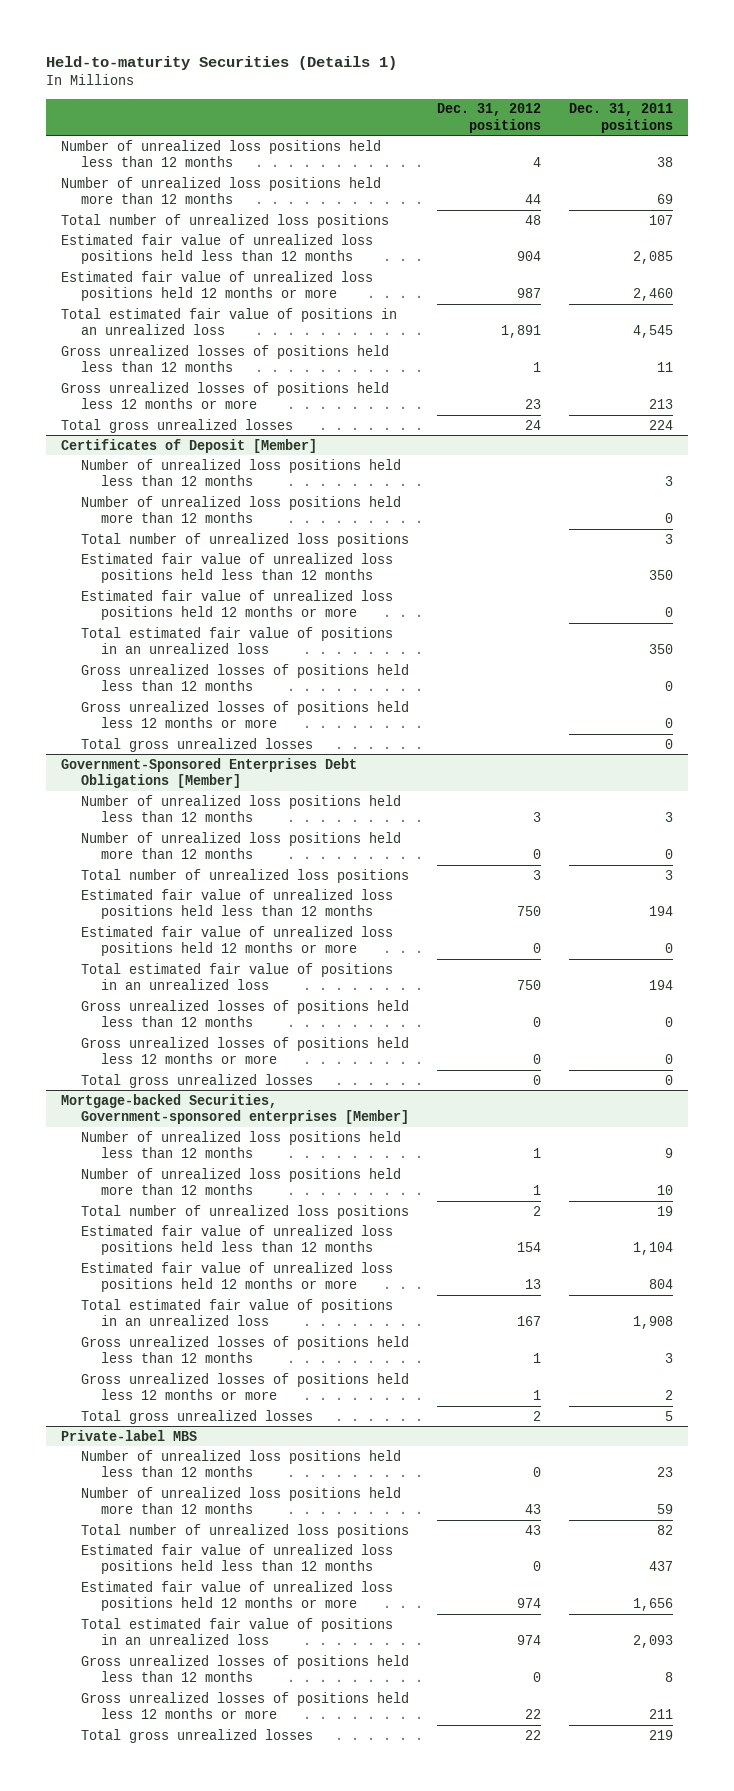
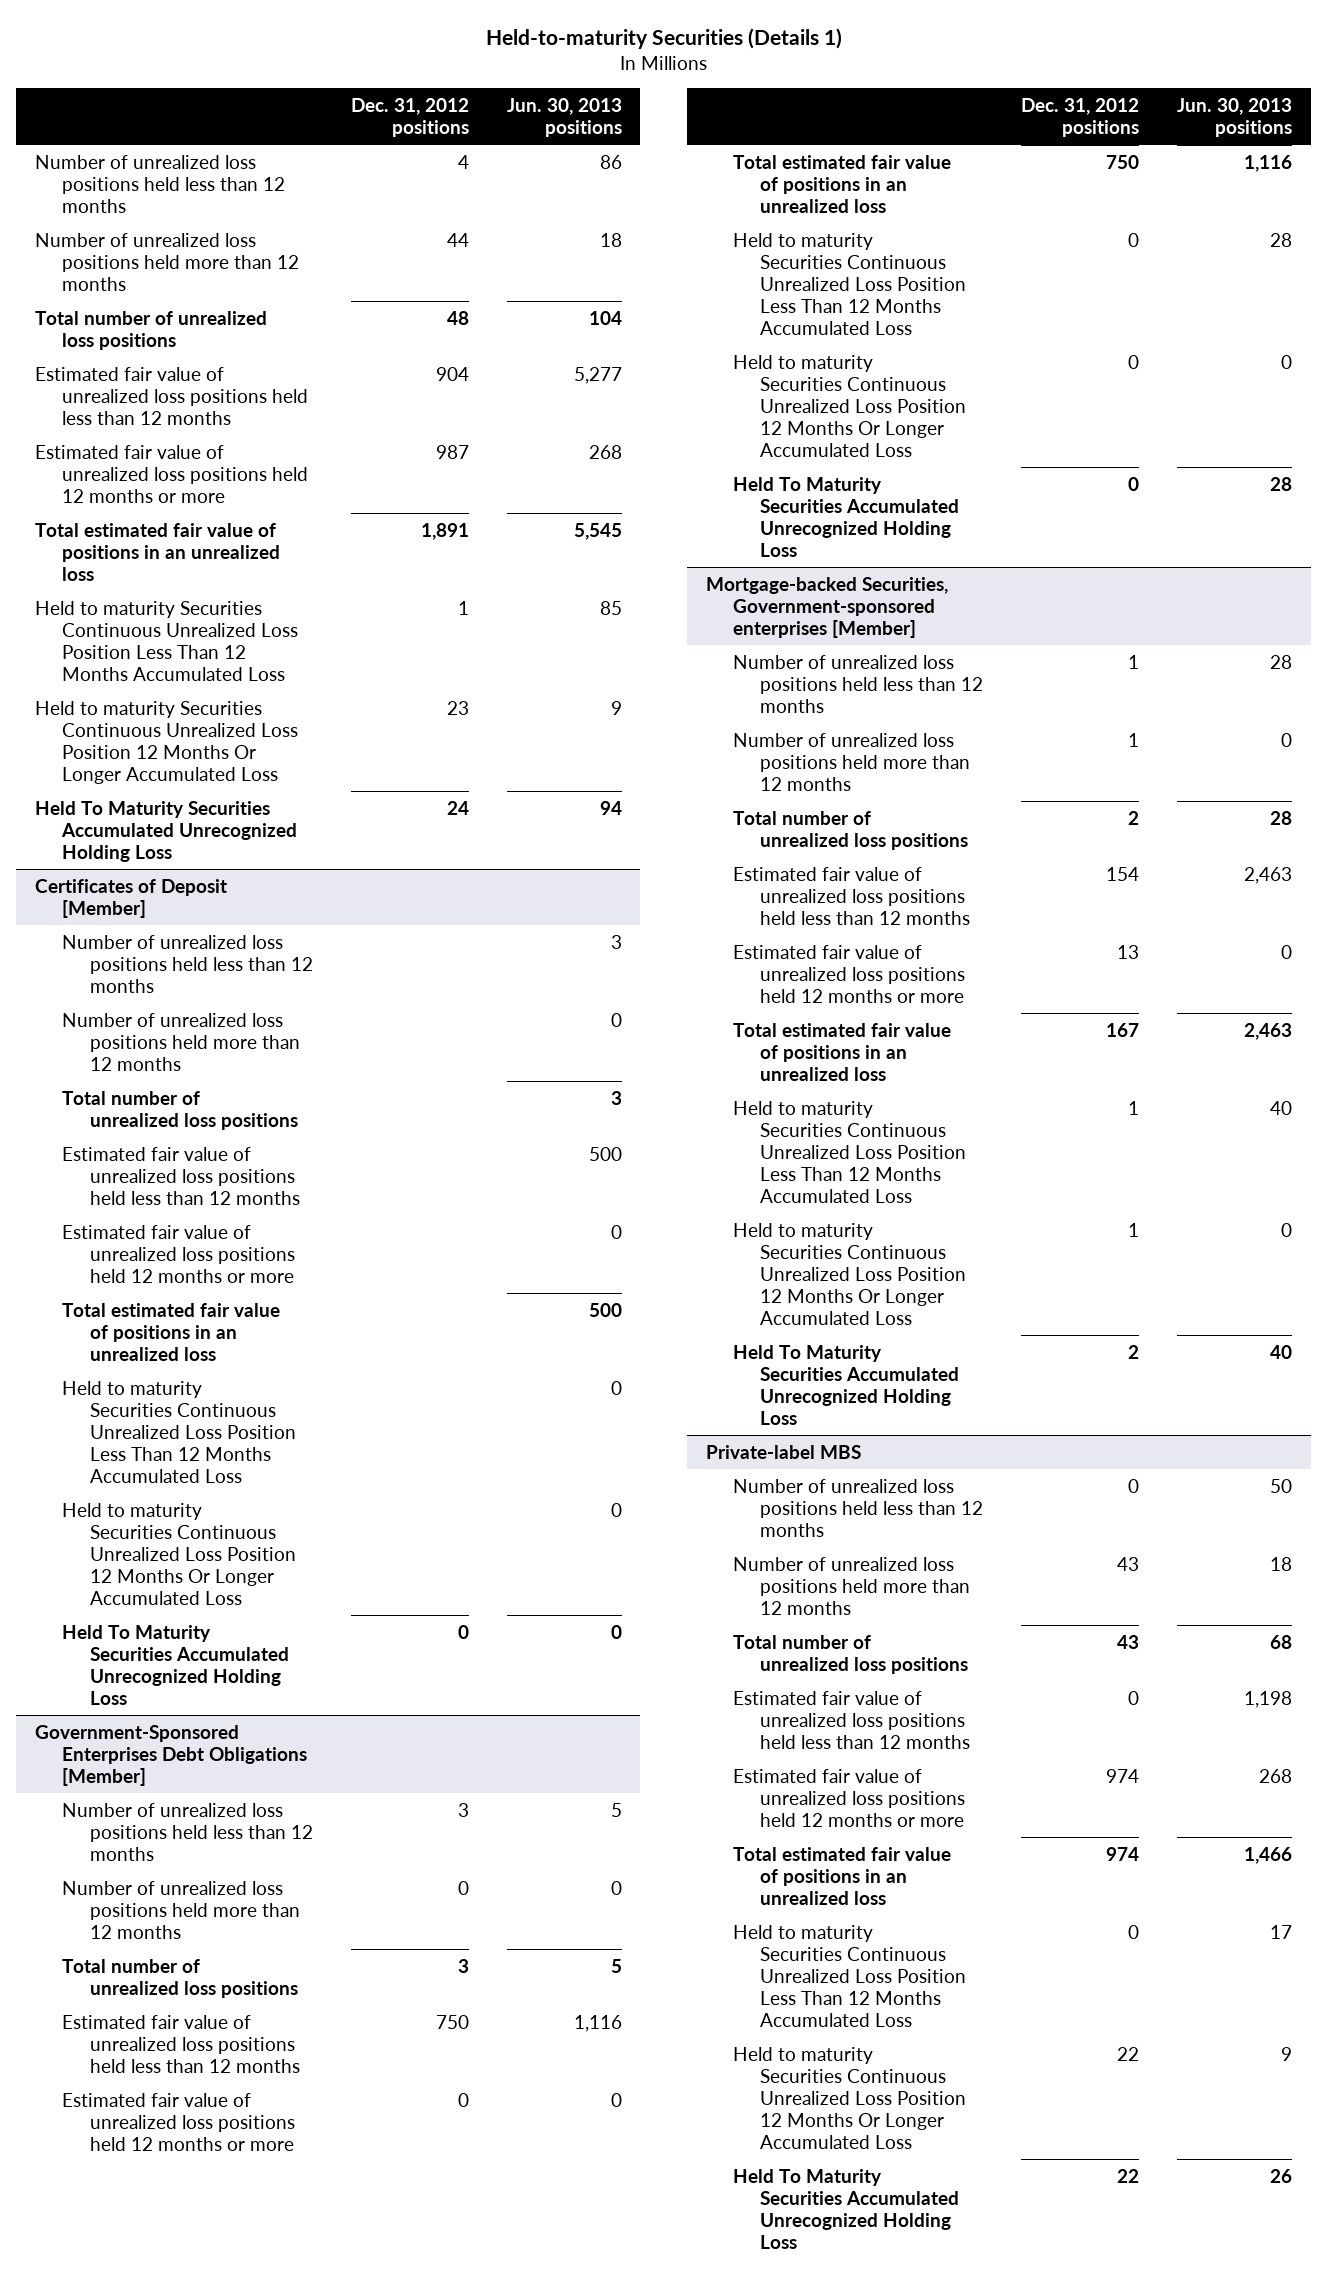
- | Dec. 31, 2012 positions | Dec. 31, 2011 positions
+ | Dec. 31, 2012 positions | Jun. 30, 2013 positions
- Gross unrealized losses of positions held less than 12 months | 1 | 11
- Gross unrealized losses of positions held less 12 months or more | 23 | 213
- Total gross unrealized losses | 24 | 224
+ Held to maturity Securities Continuous Unrealized Loss Position Less Than 12 Months Accumulated Loss | 1 | 85
+ Held to maturity Securities Continuous Unrealized Loss Position 12 Months Or Longer Accumulated Loss | 23 | 9
+ Held To Maturity Securities Accumulated Unrecognized Holding Loss | 24 | 94
@ Certificates of Deposit [Member]
- Gross unrealized losses of positions held less than 12 months | | 0
- Gross unrealized losses of positions held less 12 months or more | | 0
- Total gross unrealized losses | | 0
+ Held to maturity Securities Continuous Unrealized Loss Position Less Than 12 Months Accumulated Loss | | 0
+ Held to maturity Securities Continuous Unrealized Loss Position 12 Months Or Longer Accumulated Loss | | 0
+ Held To Maturity Securities Accumulated Unrecognized Holding Loss | 0 | 0
@ Government-Sponsored Enterprises Debt Obligations [Member]
- Gross unrealized losses of positions held less than 12 months | 0 | 0
- Gross unrealized losses of positions held less 12 months or more | 0 | 0
- Total gross unrealized losses | 0 | 0
+ Held to maturity Securities Continuous Unrealized Loss Position Less Than 12 Months Accumulated Loss | 0 | 28
+ Held to maturity Securities Continuous Unrealized Loss Position 12 Months Or Longer Accumulated Loss | 0 | 0
+ Held To Maturity Securities Accumulated Unrecognized Holding Loss | 0 | 28
@ Mortgage-backed Securities, Government-sponsored enterprises [Member]
- Gross unrealized losses of positions held less than 12 months | 1 | 3
- Gross unrealized losses of positions held less 12 months or more | 1 | 2
- Total gross unrealized losses | 2 | 5
+ Held to maturity Securities Continuous Unrealized Loss Position Less Than 12 Months Accumulated Loss | 1 | 40
+ Held to maturity Securities Continuous Unrealized Loss Position 12 Months Or Longer Accumulated Loss | 1 | 0
+ Held To Maturity Securities Accumulated Unrecognized Holding Loss | 2 | 40
@ Private-label MBS
- Gross unrealized losses of positions held less than 12 months | 0 | 8
- Gross unrealized losses of positions held less 12 months or more | 22 | 211
- Total gross unrealized losses | 22 | 219
+ Held to maturity Securities Continuous Unrealized Loss Position Less Than 12 Months Accumulated Loss | 0 | 17
+ Held to maturity Securities Continuous Unrealized Loss Position 12 Months Or Longer Accumulated Loss | 22 | 9
+ Held To Maturity Securities Accumulated Unrecognized Holding Loss | 22 | 26

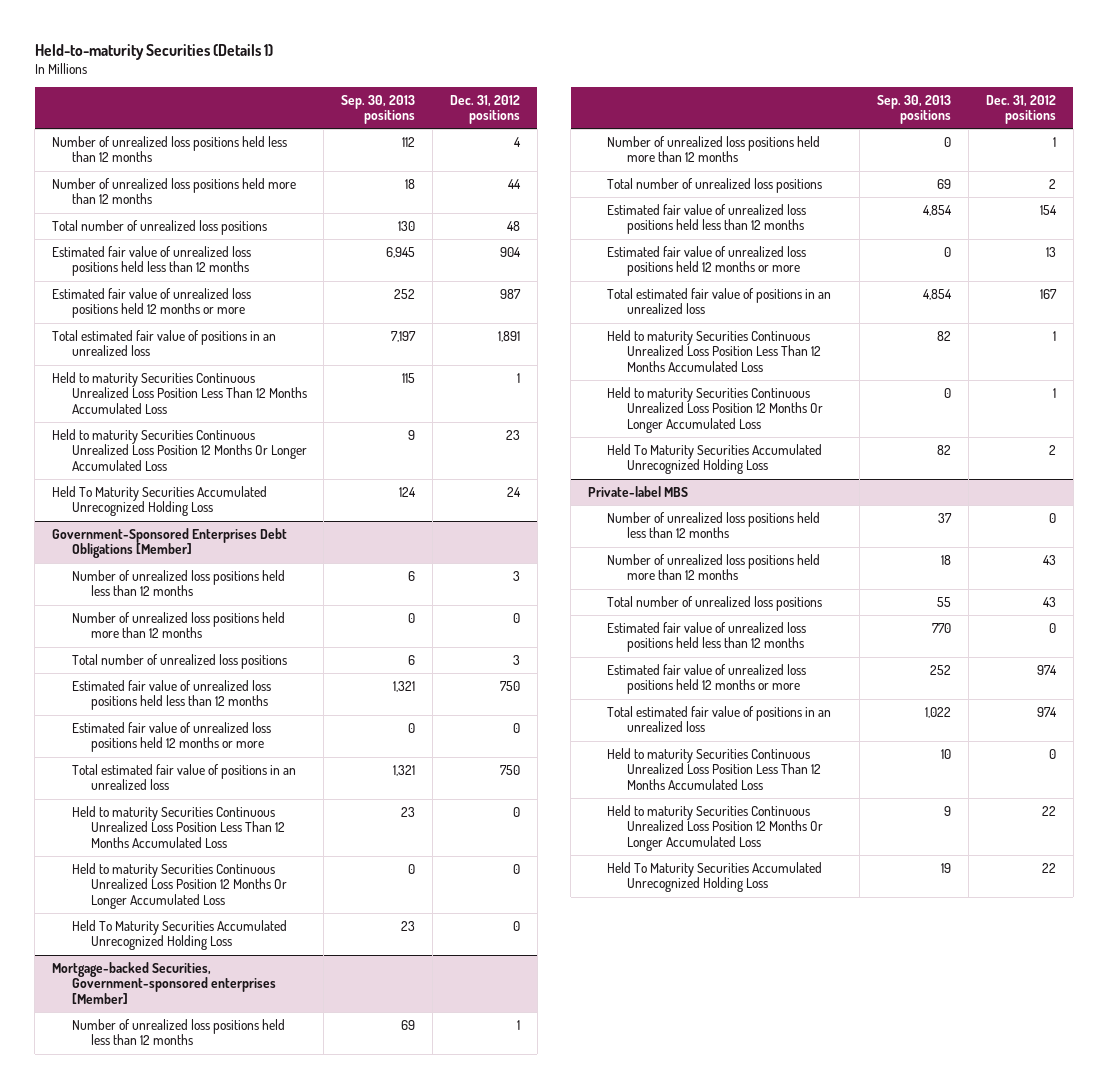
- | Dec. 31, 2012 positions | Jun. 30, 2013 positions
+ | Sep. 30, 2013 positions | Dec. 31, 2012 positions
- Certificates of Deposit [Member]
- Number of unrealized loss positions held less than 12 months | | 3
- Number of unrealized loss positions held more than 12 months | | 0
- Total number of unrealized loss positions | | 3
- Estimated fair value of unrealized loss positions held less than 12 months | | 500
- Estimated fair value of unrealized loss positions held 12 months or more | | 0
- Total estimated fair value of positions in an unrealized loss | | 500
- Held to maturity Securities Continuous Unrealized Loss Position Less Than 12 Months Accumulated Loss | | 0
- Held to maturity Securities Continuous Unrealized Loss Position 12 Months Or Longer Accumulated Loss | | 0
- Held To Maturity Securities Accumulated Unrecognized Holding Loss | 0 | 0

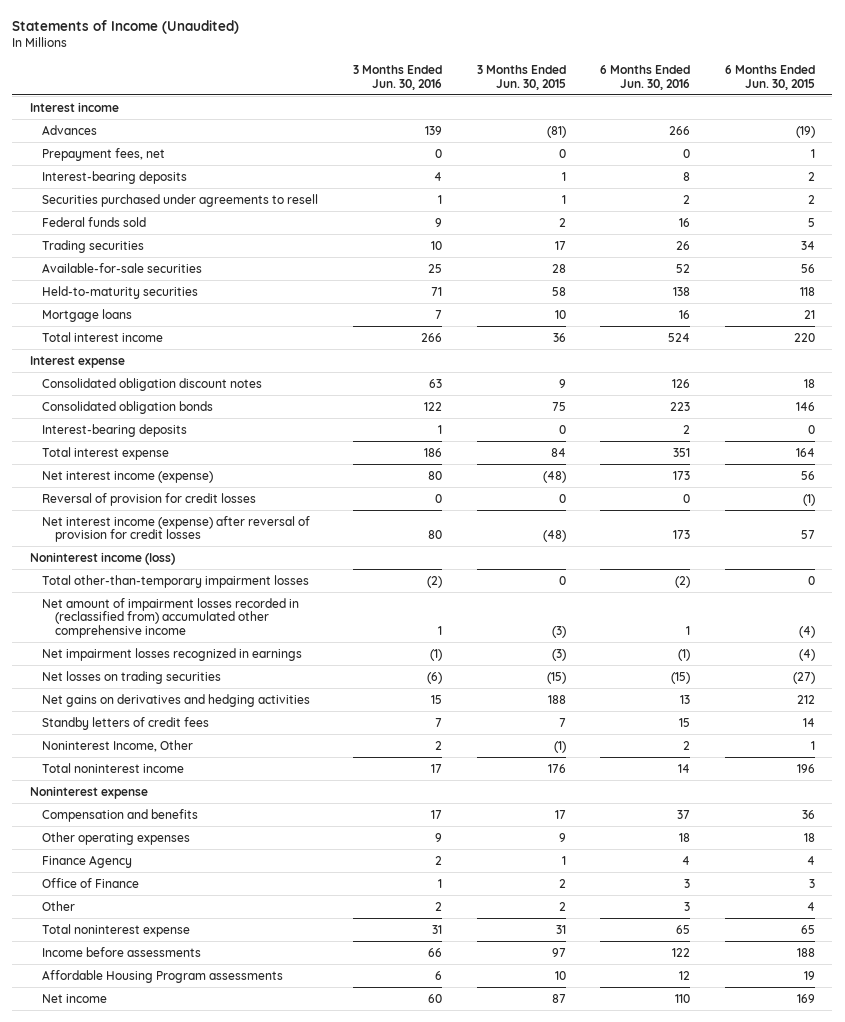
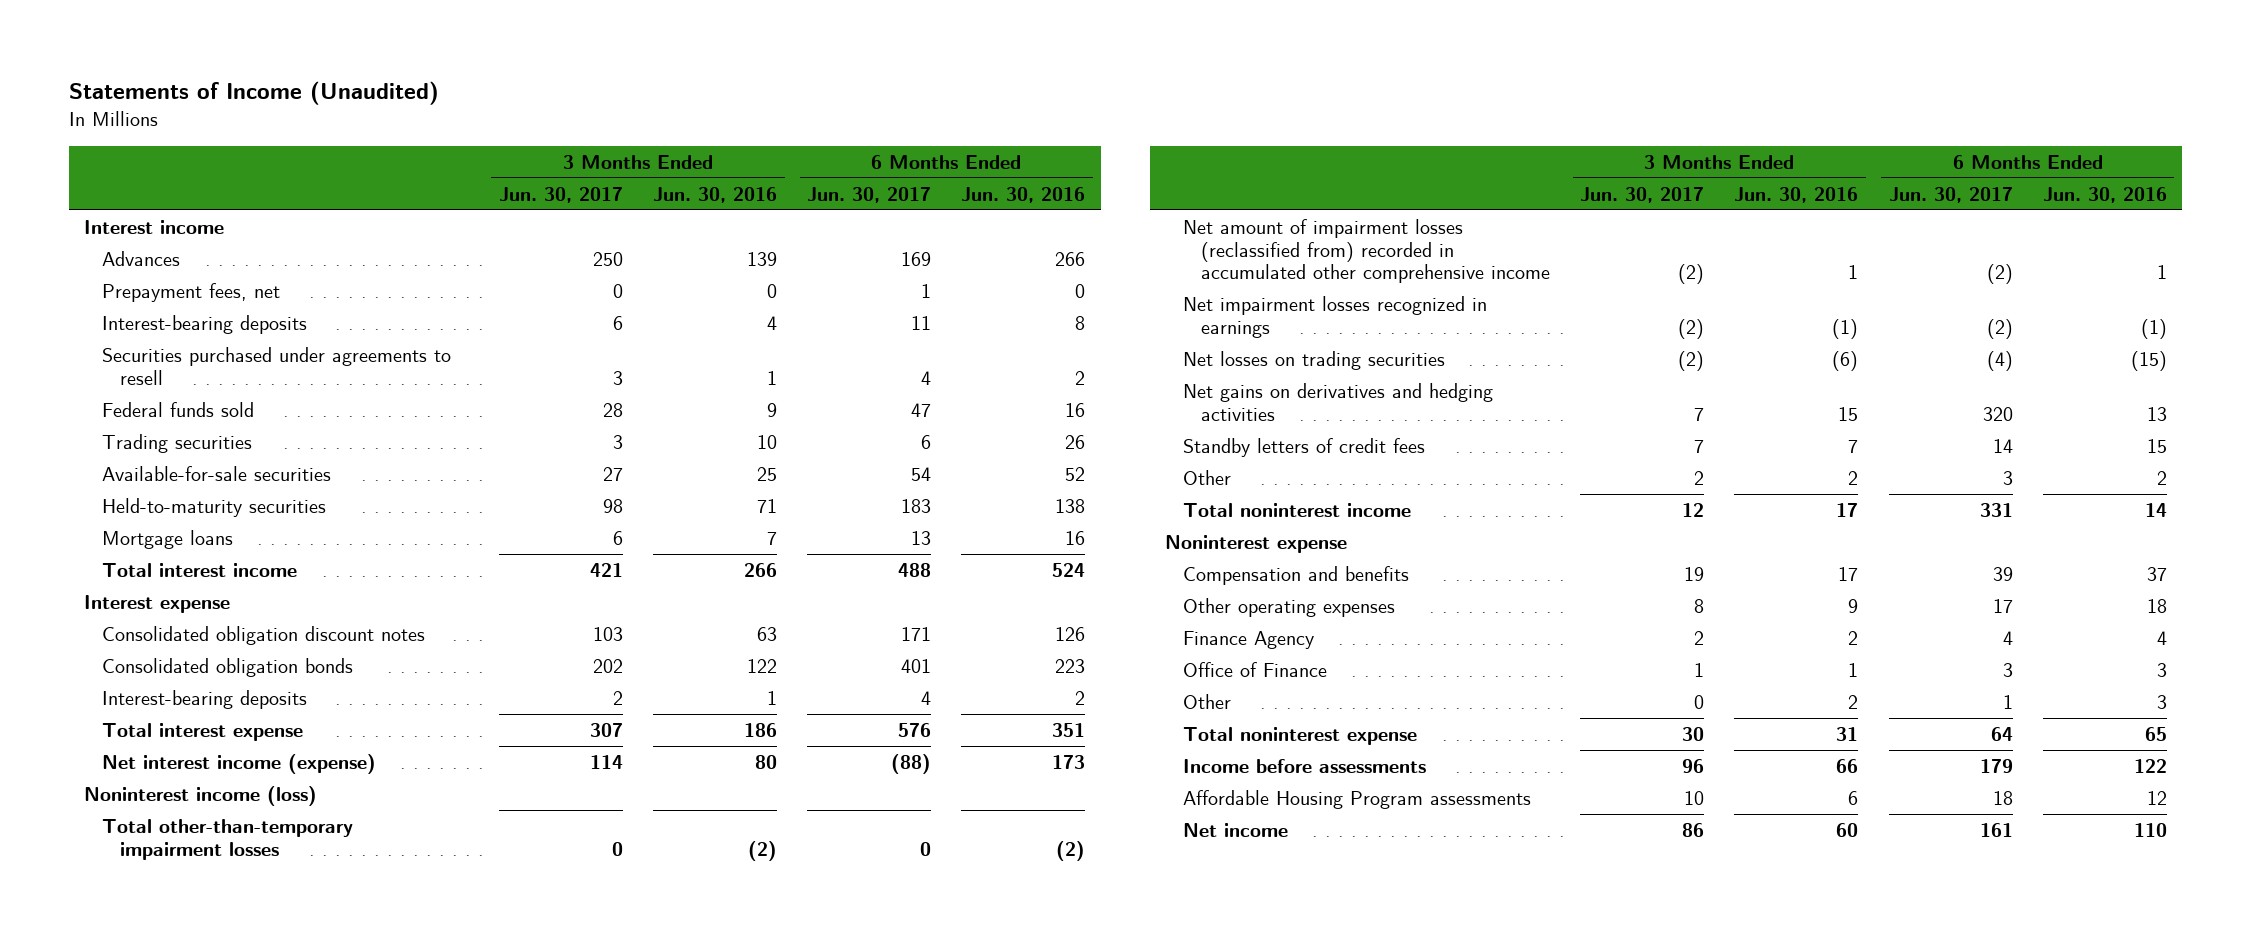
- | 3 Months Ended Jun. 30, 2016 | 3 Months Ended Jun. 30, 2015 | 6 Months Ended Jun. 30, 2016 | 6 Months Ended Jun. 30, 2015
+ | 3 Months Ended Jun. 30, 2017 | 3 Months Ended Jun. 30, 2016 | 6 Months Ended Jun. 30, 2017 | 6 Months Ended Jun. 30, 2016
- Reversal of provision for credit losses | 0 | 0 | 0 | (1)
- Net interest income (expense) after reversal of provision for credit losses | 80 | (48) | 173 | 57
- Net amount of impairment losses recorded in (reclassified from) accumulated other comprehensive income | 1 | (3) | 1 | (4)
+ Net amount of impairment losses (reclassified from) recorded in accumulated other comprehensive income | (2) | 1 | (2) | 1
- Noninterest Income, Other | 2 | (1) | 2 | 1
+ Other | 2 | 2 | 3 | 2

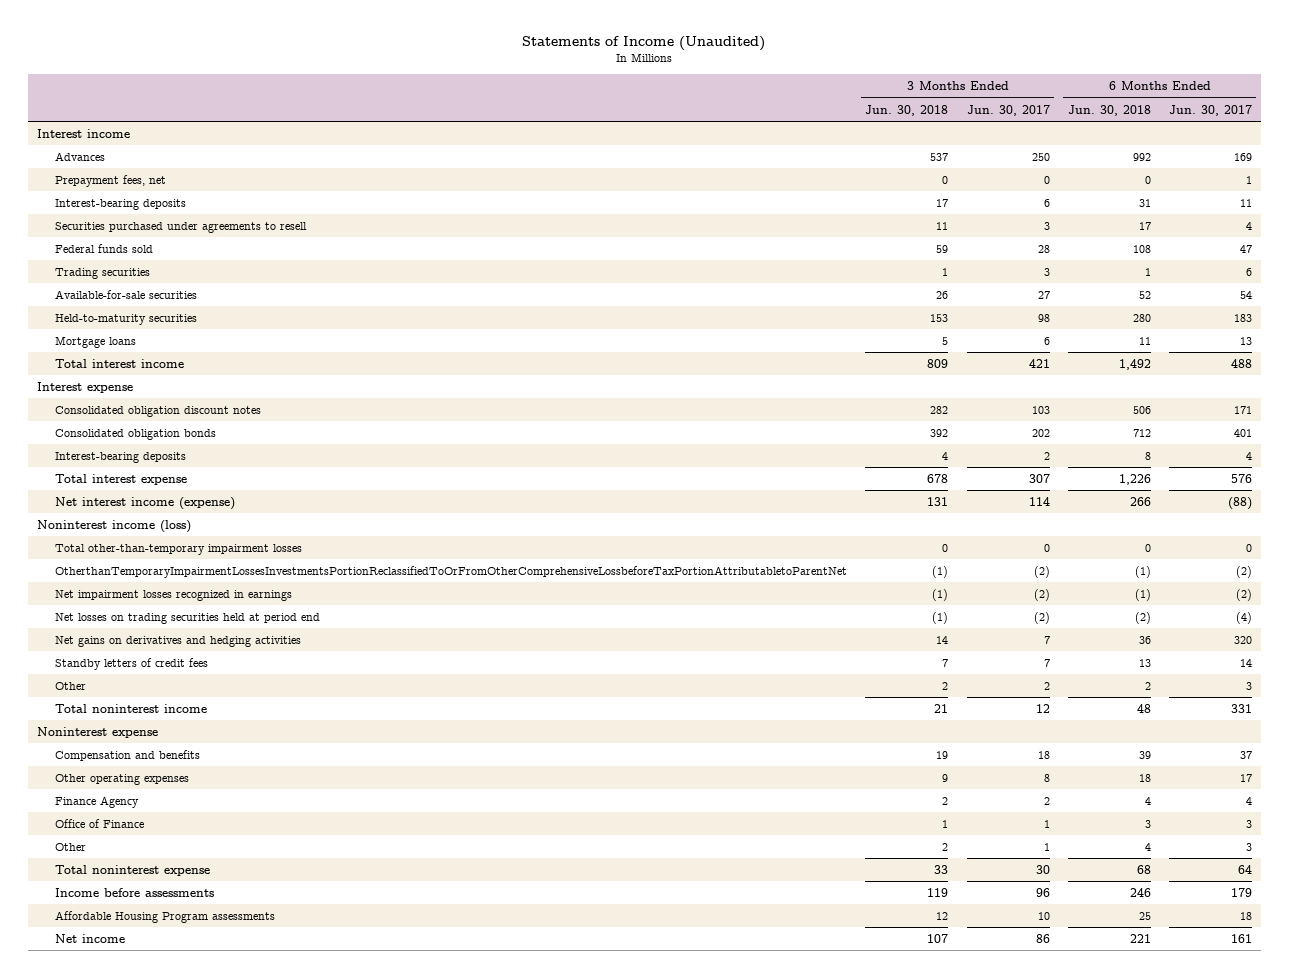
- | 3 Months Ended Jun. 30, 2017 | 3 Months Ended Jun. 30, 2016 | 6 Months Ended Jun. 30, 2017 | 6 Months Ended Jun. 30, 2016
+ | 3 Months Ended Jun. 30, 2018 | 3 Months Ended Jun. 30, 2017 | 6 Months Ended Jun. 30, 2018 | 6 Months Ended Jun. 30, 2017
- Net amount of impairment losses (reclassified from) recorded in accumulated other comprehensive income | (2) | 1 | (2) | 1
+ OtherthanTemporaryImpairmentLossesInvestmentsPortionReclassifiedToOrFromOtherComprehensiveLossbeforeTaxPortionAttributabletoParentNet | (1) | (2) | (1) | (2)
- Net losses on trading securities | (2) | (6) | (4) | (15)
+ Net losses on trading securities held at period end | (1) | (2) | (2) | (4)
- Compensation and benefits | 19 | 17 | 39 | 37
+ Compensation and benefits | 19 | 18 | 39 | 37
- Other | 0 | 2 | 1 | 3
+ Other | 2 | 1 | 4 | 3

